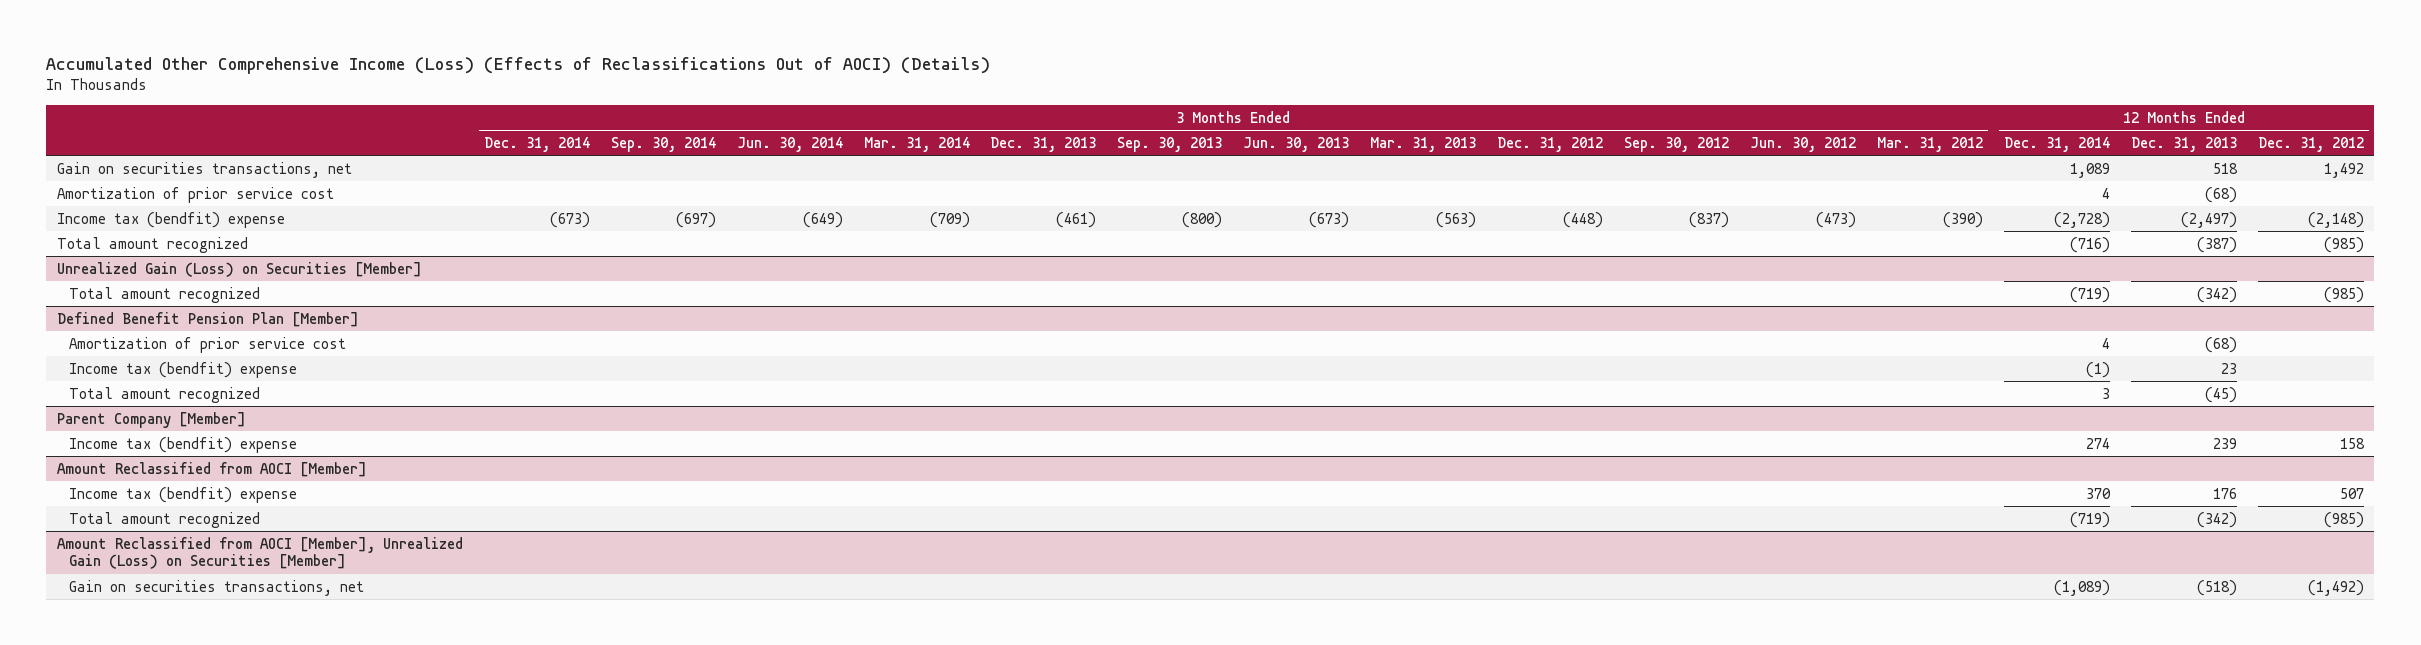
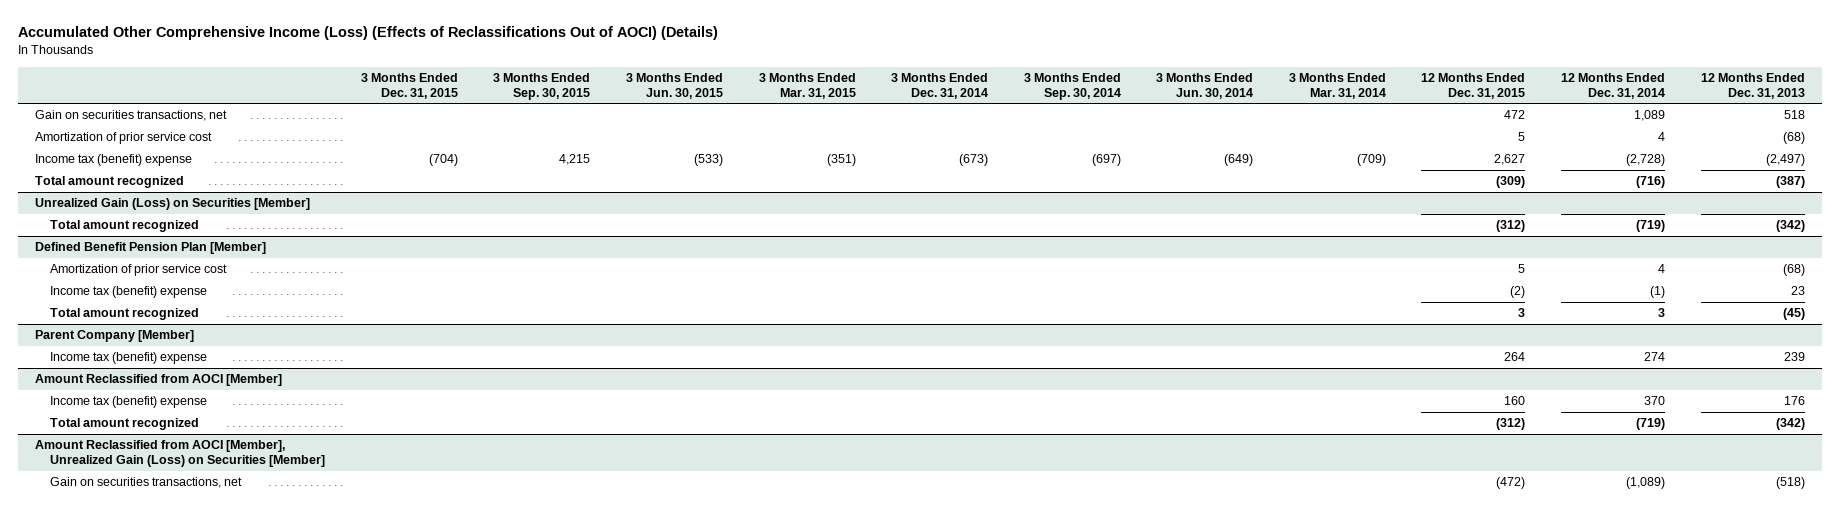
- | 3 Months Ended Dec. 31, 2014 | 3 Months Ended Sep. 30, 2014 | 3 Months Ended Jun. 30, 2014 | 3 Months Ended Mar. 31, 2014 | 3 Months Ended Dec. 31, 2013 | 3 Months Ended Sep. 30, 2013 | 3 Months Ended Jun. 30, 2013 | 3 Months Ended Mar. 31, 2013 | 3 Months Ended Dec. 31, 2012 | 3 Months Ended Sep. 30, 2012 | 3 Months Ended Jun. 30, 2012 | 3 Months Ended Mar. 31, 2012 | 12 Months Ended Dec. 31, 2014 | 12 Months Ended Dec. 31, 2013 | 12 Months Ended Dec. 31, 2012
+ | 3 Months Ended Dec. 31, 2015 | 3 Months Ended Sep. 30, 2015 | 3 Months Ended Jun. 30, 2015 | 3 Months Ended Mar. 31, 2015 | 3 Months Ended Dec. 31, 2014 | 3 Months Ended Sep. 30, 2014 | 3 Months Ended Jun. 30, 2014 | 3 Months Ended Mar. 31, 2014 | 12 Months Ended Dec. 31, 2015 | 12 Months Ended Dec. 31, 2014 | 12 Months Ended Dec. 31, 2013
- Income tax (bendfit) expense | (673) | (697) | (649) | (709) | (461) | (800) | (673) | (563) | (448) | (837) | (473) | (390) | (2,728) | (2,497) | (2,148)
+ Income tax (benefit) expense | (704) | 4,215 | (533) | (351) | (673) | (697) | (649) | (709) | 2,627 | (2,728) | (2,497)
@ Defined Benefit Pension Plan [Member]
- Income tax (bendfit) expense | | | | | | | | | | | | | (1) | 23 |
+ Income tax (benefit) expense | | | | | | | | | (2) | (1) | 23
@ Parent Company [Member]
- Income tax (bendfit) expense | | | | | | | | | | | | | 274 | 239 | 158
+ Income tax (benefit) expense | | | | | | | | | 264 | 274 | 239
@ Amount Reclassified from AOCI [Member]
- Income tax (bendfit) expense | | | | | | | | | | | | | 370 | 176 | 507
+ Income tax (benefit) expense | | | | | | | | | 160 | 370 | 176

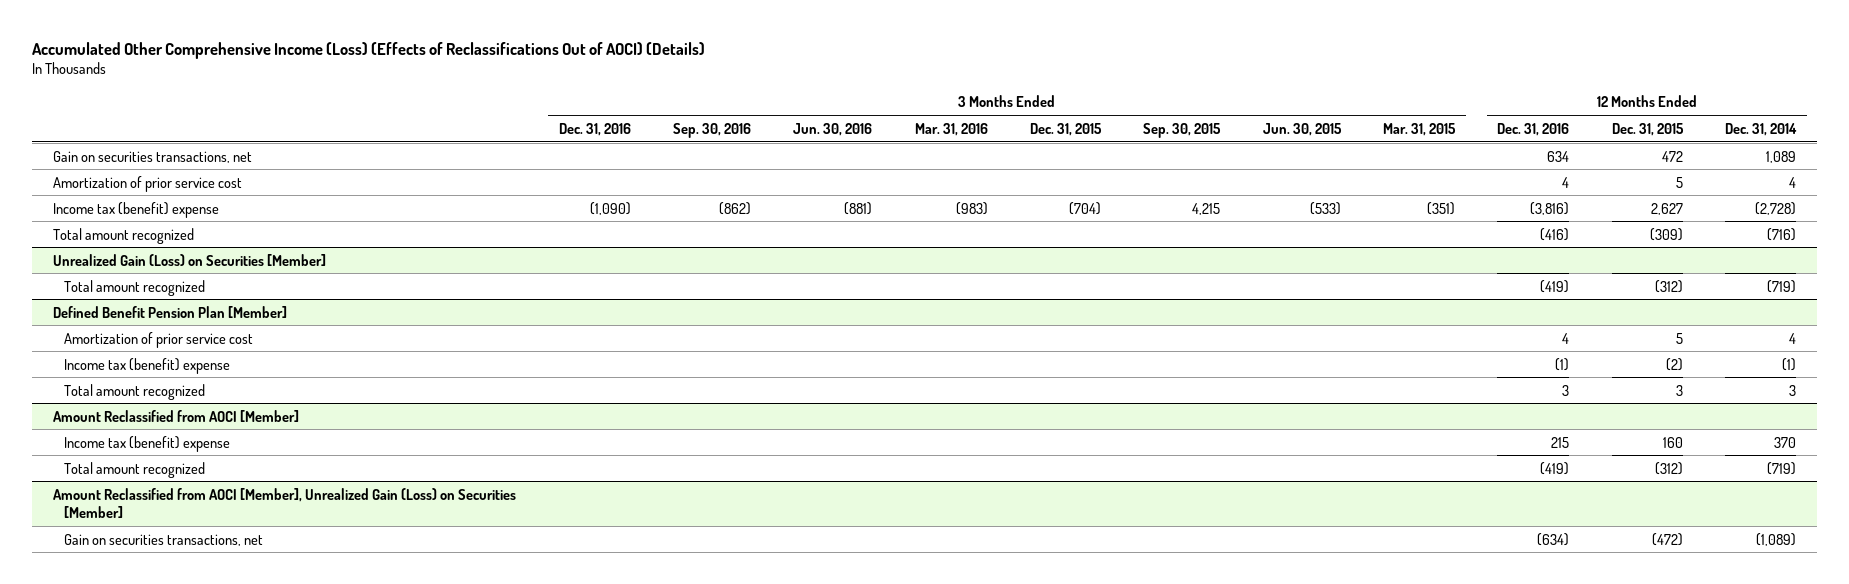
- | 3 Months Ended Dec. 31, 2015 | 3 Months Ended Sep. 30, 2015 | 3 Months Ended Jun. 30, 2015 | 3 Months Ended Mar. 31, 2015 | 3 Months Ended Dec. 31, 2014 | 3 Months Ended Sep. 30, 2014 | 3 Months Ended Jun. 30, 2014 | 3 Months Ended Mar. 31, 2014 | 12 Months Ended Dec. 31, 2015 | 12 Months Ended Dec. 31, 2014 | 12 Months Ended Dec. 31, 2013
+ | 3 Months Ended Dec. 31, 2016 | 3 Months Ended Sep. 30, 2016 | 3 Months Ended Jun. 30, 2016 | 3 Months Ended Mar. 31, 2016 | 3 Months Ended Dec. 31, 2015 | 3 Months Ended Sep. 30, 2015 | 3 Months Ended Jun. 30, 2015 | 3 Months Ended Mar. 31, 2015 | 12 Months Ended Dec. 31, 2016 | 12 Months Ended Dec. 31, 2015 | 12 Months Ended Dec. 31, 2014
- Parent Company [Member]
- Income tax (benefit) expense | | | | | | | | | 264 | 274 | 239

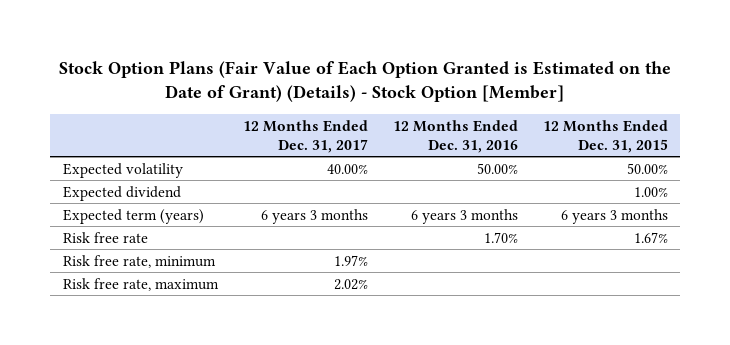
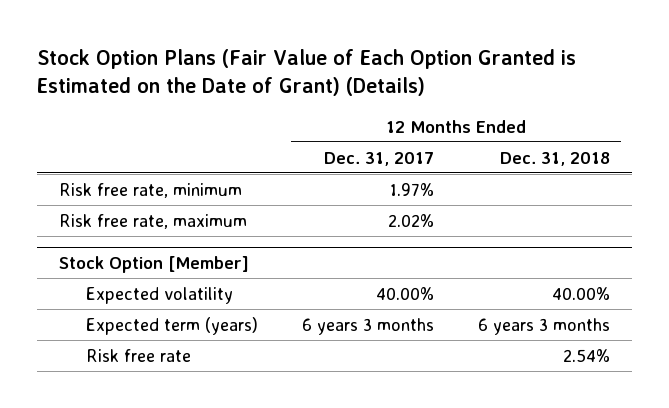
- Stock Option Plans (Fair Value of Each Option Granted is Estimated on the Date of Grant) (Details) - Stock Option [Member]
+ Stock Option Plans (Fair Value of Each Option Granted is Estimated on the Date of Grant) (Details)
- | 12 Months Ended Dec. 31, 2017 | 12 Months Ended Dec. 31, 2016 | 12 Months Ended Dec. 31, 2015
+ | 12 Months Ended Dec. 31, 2017 | 12 Months Ended Dec. 31, 2018
moved up: Risk free rate, minimum | 1.97% |
moved up: Risk free rate, maximum | 2.02% |
+ Stock Option [Member]
- Expected dividend | | | 1.00%

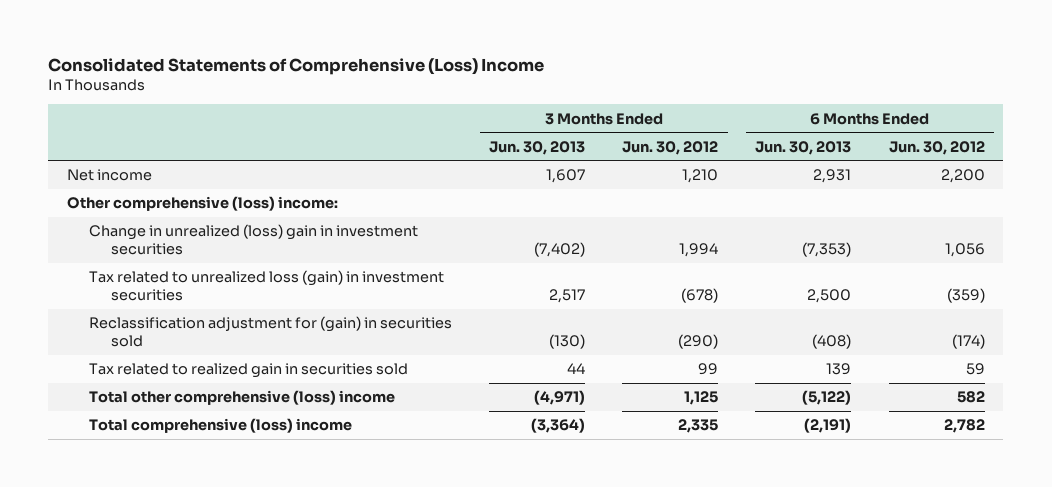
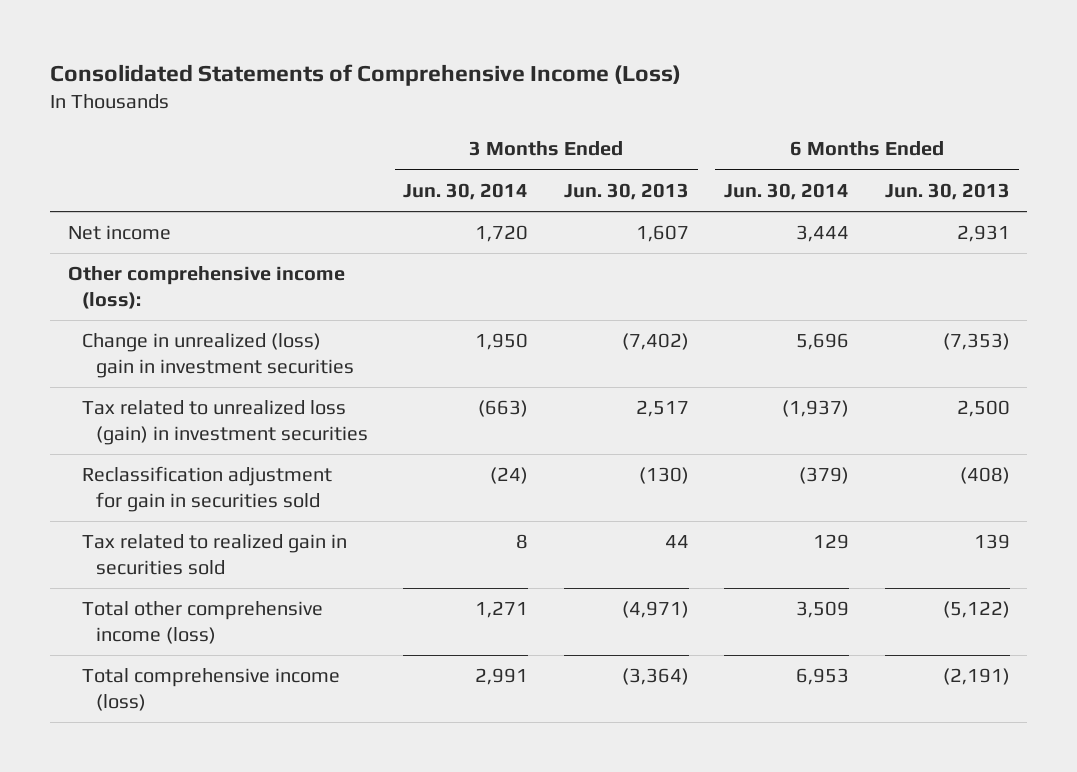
- Consolidated Statements of Comprehensive (Loss) Income
+ Consolidated Statements of Comprehensive Income (Loss)
- | 3 Months Ended Jun. 30, 2013 | 3 Months Ended Jun. 30, 2012 | 6 Months Ended Jun. 30, 2013 | 6 Months Ended Jun. 30, 2012
+ | 3 Months Ended Jun. 30, 2014 | 3 Months Ended Jun. 30, 2013 | 6 Months Ended Jun. 30, 2014 | 6 Months Ended Jun. 30, 2013
- Other comprehensive (loss) income:
+ Other comprehensive income (loss):
- Reclassification adjustment for (gain) in securities sold | (130) | (290) | (408) | (174)
+ Reclassification adjustment for gain in securities sold | (24) | (130) | (379) | (408)
- Total other comprehensive (loss) income | (4,971) | 1,125 | (5,122) | 582
- Total comprehensive (loss) income | (3,364) | 2,335 | (2,191) | 2,782
+ Total other comprehensive income (loss) | 1,271 | (4,971) | 3,509 | (5,122)
+ Total comprehensive income (loss) | 2,991 | (3,364) | 6,953 | (2,191)

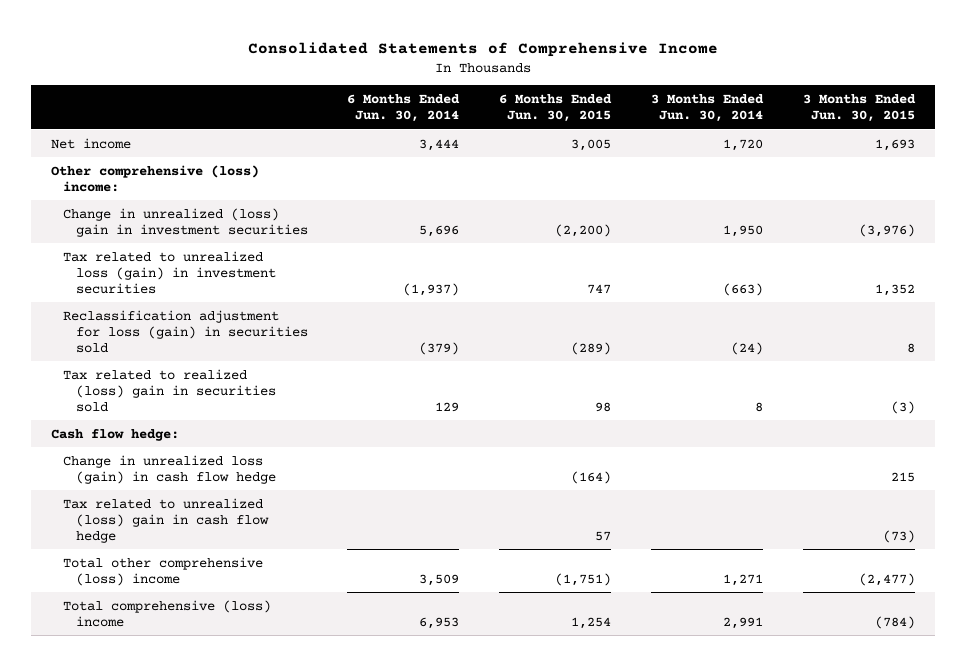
- Consolidated Statements of Comprehensive Income (Loss)
+ Consolidated Statements of Comprehensive Income
- | 3 Months Ended Jun. 30, 2014 | 3 Months Ended Jun. 30, 2013 | 6 Months Ended Jun. 30, 2014 | 6 Months Ended Jun. 30, 2013
+ | 6 Months Ended Jun. 30, 2014 | 6 Months Ended Jun. 30, 2015 | 3 Months Ended Jun. 30, 2014 | 3 Months Ended Jun. 30, 2015
- Other comprehensive income (loss):
+ Other comprehensive (loss) income:
- Reclassification adjustment for gain in securities sold | (24) | (130) | (379) | (408)
- Tax related to realized gain in securities sold | 8 | 44 | 129 | 139
- Total other comprehensive income (loss) | 1,271 | (4,971) | 3,509 | (5,122)
- Total comprehensive income (loss) | 2,991 | (3,364) | 6,953 | (2,191)
+ Reclassification adjustment for loss (gain) in securities sold | (379) | (289) | (24) | 8
+ Tax related to realized (loss) gain in securities sold | 129 | 98 | 8 | (3)
+ Cash flow hedge:
+ Change in unrealized loss (gain) in cash flow hedge | | (164) | | 215
+ Tax related to unrealized (loss) gain in cash flow hedge | | 57 | | (73)
+ Total other comprehensive (loss) income | 3,509 | (1,751) | 1,271 | (2,477)
+ Total comprehensive (loss) income | 6,953 | 1,254 | 2,991 | (784)

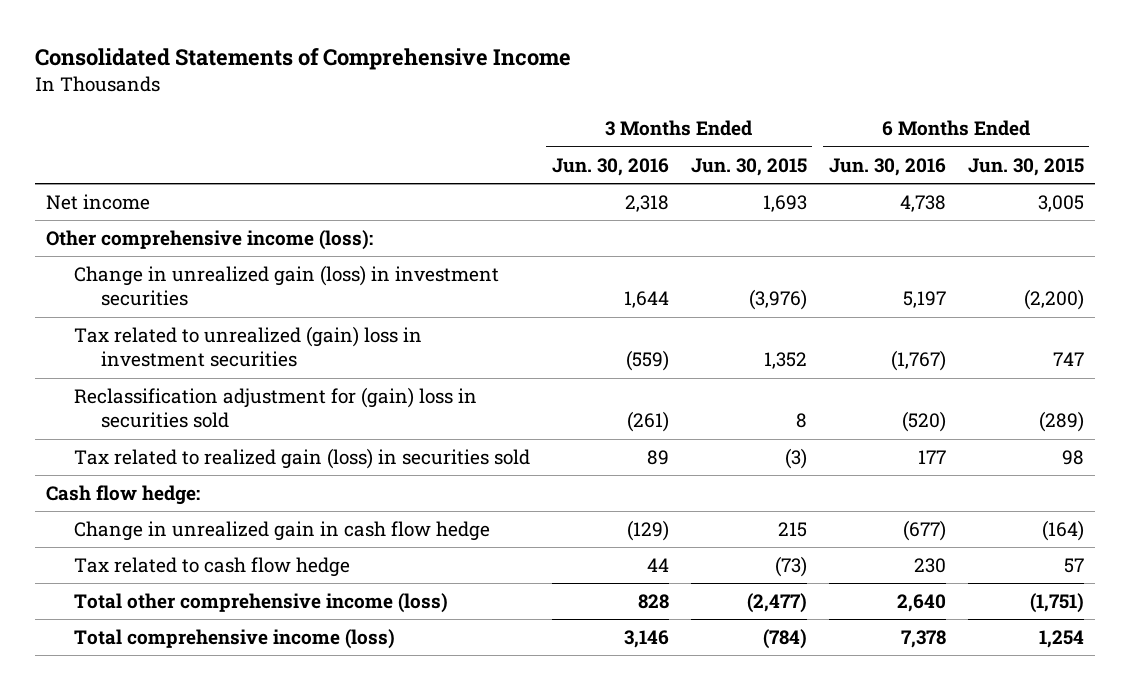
- | 6 Months Ended Jun. 30, 2014 | 6 Months Ended Jun. 30, 2015 | 3 Months Ended Jun. 30, 2014 | 3 Months Ended Jun. 30, 2015
+ | 3 Months Ended Jun. 30, 2016 | 3 Months Ended Jun. 30, 2015 | 6 Months Ended Jun. 30, 2016 | 6 Months Ended Jun. 30, 2015
- Other comprehensive (loss) income:
- Change in unrealized (loss) gain in investment securities | 5,696 | (2,200) | 1,950 | (3,976)
- Tax related to unrealized loss (gain) in investment securities | (1,937) | 747 | (663) | 1,352
- Reclassification adjustment for loss (gain) in securities sold | (379) | (289) | (24) | 8
- Tax related to realized (loss) gain in securities sold | 129 | 98 | 8 | (3)
+ Other comprehensive income (loss):
+ Change in unrealized gain (loss) in investment securities | 1,644 | (3,976) | 5,197 | (2,200)
+ Tax related to unrealized (gain) loss in investment securities | (559) | 1,352 | (1,767) | 747
+ Reclassification adjustment for (gain) loss in securities sold | (261) | 8 | (520) | (289)
+ Tax related to realized gain (loss) in securities sold | 89 | (3) | 177 | 98
- Change in unrealized loss (gain) in cash flow hedge | | (164) | | 215
- Tax related to unrealized (loss) gain in cash flow hedge | | 57 | | (73)
- Total other comprehensive (loss) income | 3,509 | (1,751) | 1,271 | (2,477)
- Total comprehensive (loss) income | 6,953 | 1,254 | 2,991 | (784)
+ Change in unrealized gain in cash flow hedge | (129) | 215 | (677) | (164)
+ Tax related to cash flow hedge | 44 | (73) | 230 | 57
+ Total other comprehensive income (loss) | 828 | (2,477) | 2,640 | (1,751)
+ Total comprehensive income (loss) | 3,146 | (784) | 7,378 | 1,254

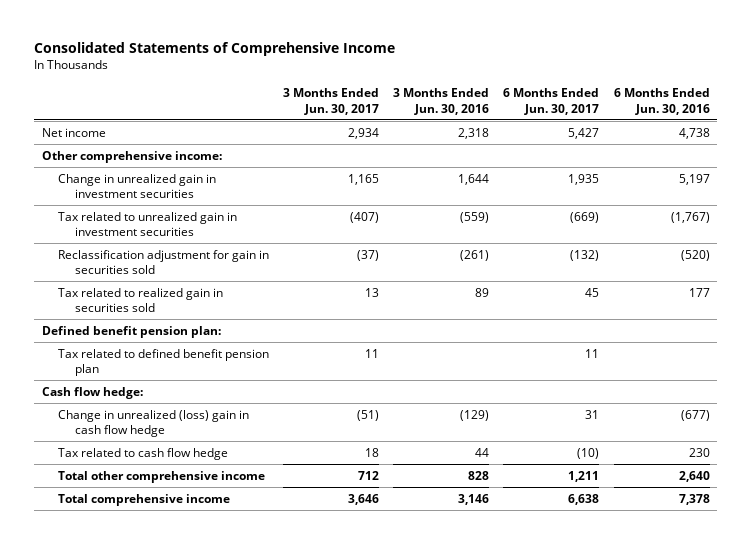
- | 3 Months Ended Jun. 30, 2016 | 3 Months Ended Jun. 30, 2015 | 6 Months Ended Jun. 30, 2016 | 6 Months Ended Jun. 30, 2015
+ | 3 Months Ended Jun. 30, 2017 | 3 Months Ended Jun. 30, 2016 | 6 Months Ended Jun. 30, 2017 | 6 Months Ended Jun. 30, 2016
- Other comprehensive income (loss):
- Change in unrealized gain (loss) in investment securities | 1,644 | (3,976) | 5,197 | (2,200)
- Tax related to unrealized (gain) loss in investment securities | (559) | 1,352 | (1,767) | 747
- Reclassification adjustment for (gain) loss in securities sold | (261) | 8 | (520) | (289)
- Tax related to realized gain (loss) in securities sold | 89 | (3) | 177 | 98
+ Other comprehensive income:
+ Change in unrealized gain in investment securities | 1,165 | 1,644 | 1,935 | 5,197
+ Tax related to unrealized gain in investment securities | (407) | (559) | (669) | (1,767)
+ Reclassification adjustment for gain in securities sold | (37) | (261) | (132) | (520)
+ Tax related to realized gain in securities sold | 13 | 89 | 45 | 177
+ Defined benefit pension plan:
+ Tax related to defined benefit pension plan | 11 | | 11 |
- Change in unrealized gain in cash flow hedge | (129) | 215 | (677) | (164)
+ Change in unrealized (loss) gain in cash flow hedge | (51) | (129) | 31 | (677)
- Total other comprehensive income (loss) | 828 | (2,477) | 2,640 | (1,751)
- Total comprehensive income (loss) | 3,146 | (784) | 7,378 | 1,254
+ Total other comprehensive income | 712 | 828 | 1,211 | 2,640
+ Total comprehensive income | 3,646 | 3,146 | 6,638 | 7,378

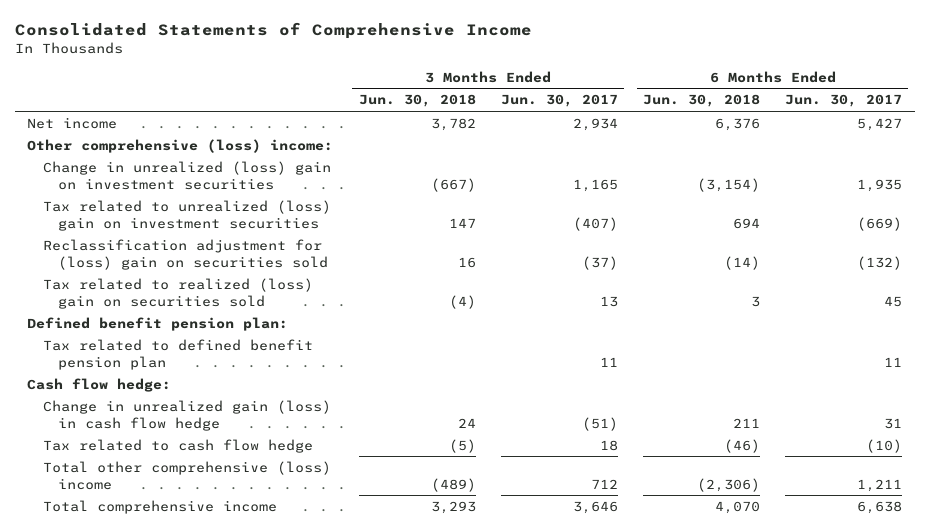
- | 3 Months Ended Jun. 30, 2017 | 3 Months Ended Jun. 30, 2016 | 6 Months Ended Jun. 30, 2017 | 6 Months Ended Jun. 30, 2016
+ | 3 Months Ended Jun. 30, 2018 | 3 Months Ended Jun. 30, 2017 | 6 Months Ended Jun. 30, 2018 | 6 Months Ended Jun. 30, 2017
- Other comprehensive income:
- Change in unrealized gain in investment securities | 1,165 | 1,644 | 1,935 | 5,197
- Tax related to unrealized gain in investment securities | (407) | (559) | (669) | (1,767)
- Reclassification adjustment for gain in securities sold | (37) | (261) | (132) | (520)
- Tax related to realized gain in securities sold | 13 | 89 | 45 | 177
+ Other comprehensive (loss) income:
+ Change in unrealized (loss) gain on investment securities | (667) | 1,165 | (3,154) | 1,935
+ Tax related to unrealized (loss) gain on investment securities | 147 | (407) | 694 | (669)
+ Reclassification adjustment for (loss) gain on securities sold | 16 | (37) | (14) | (132)
+ Tax related to realized (loss) gain on securities sold | (4) | 13 | 3 | 45
- Change in unrealized (loss) gain in cash flow hedge | (51) | (129) | 31 | (677)
+ Change in unrealized gain (loss) in cash flow hedge | 24 | (51) | 211 | 31
- Total other comprehensive income | 712 | 828 | 1,211 | 2,640
+ Total other comprehensive (loss) income | (489) | 712 | (2,306) | 1,211

